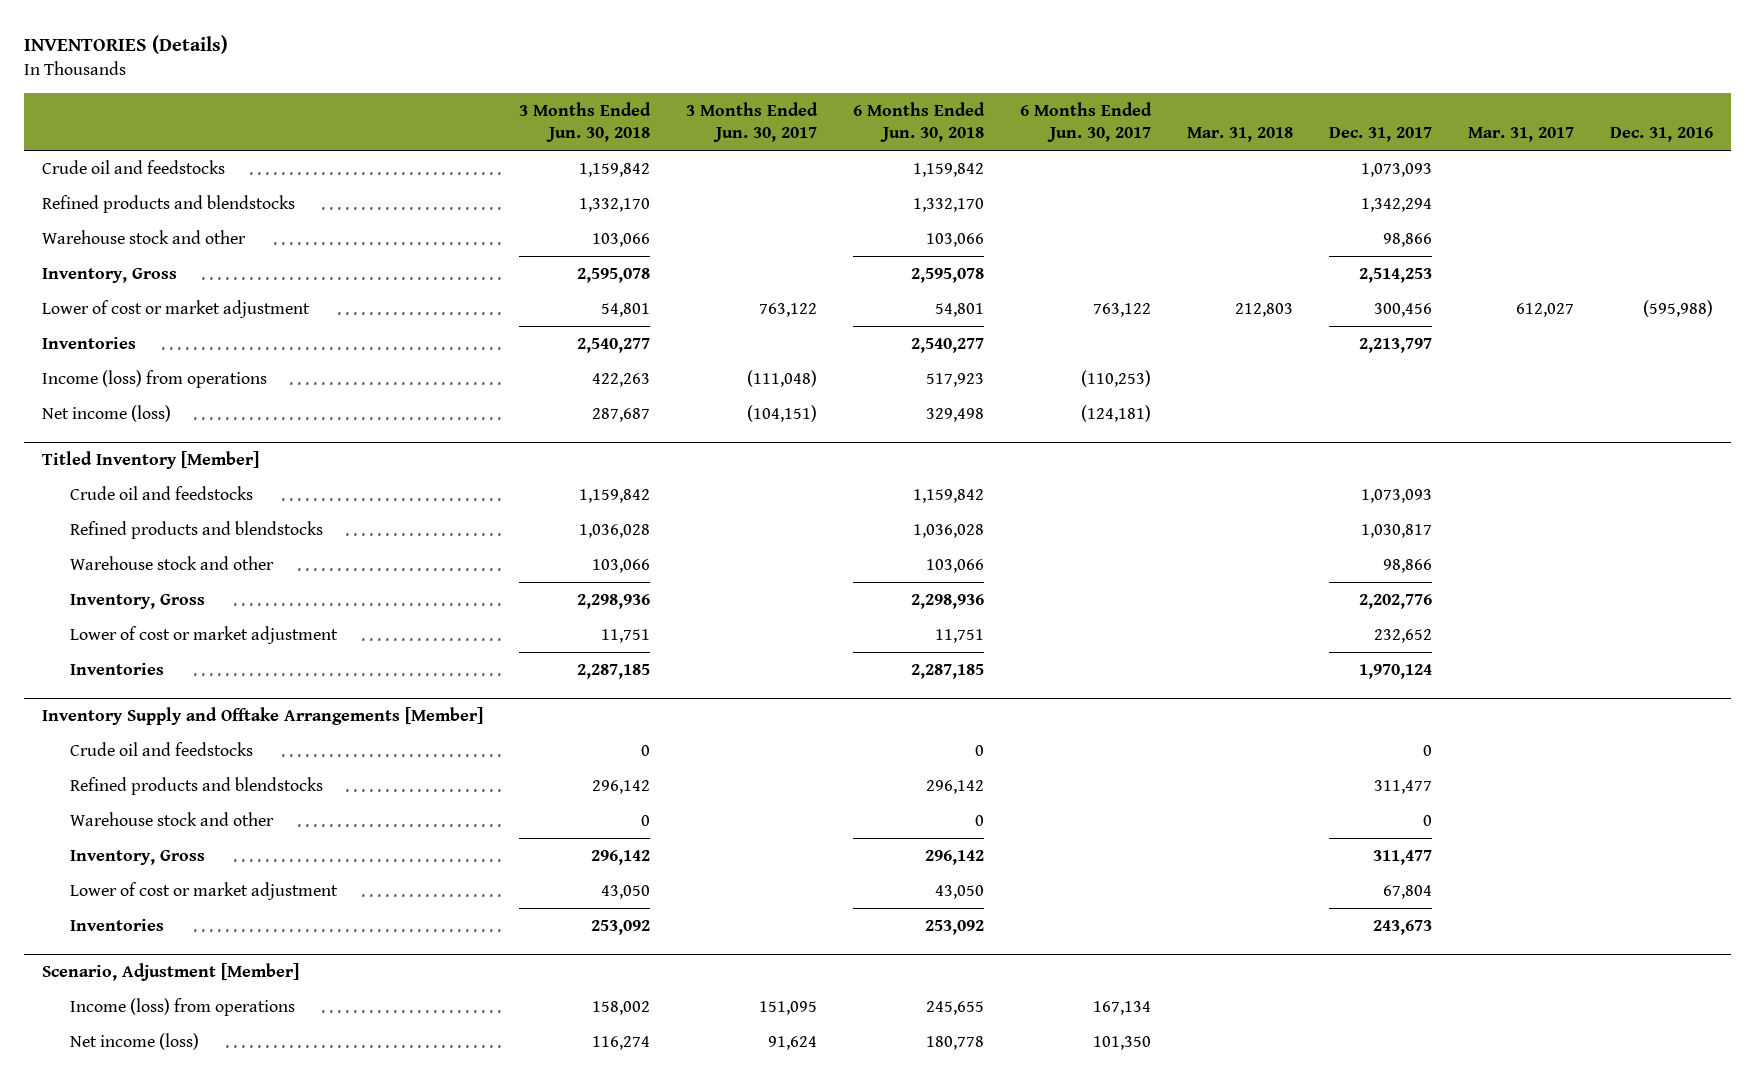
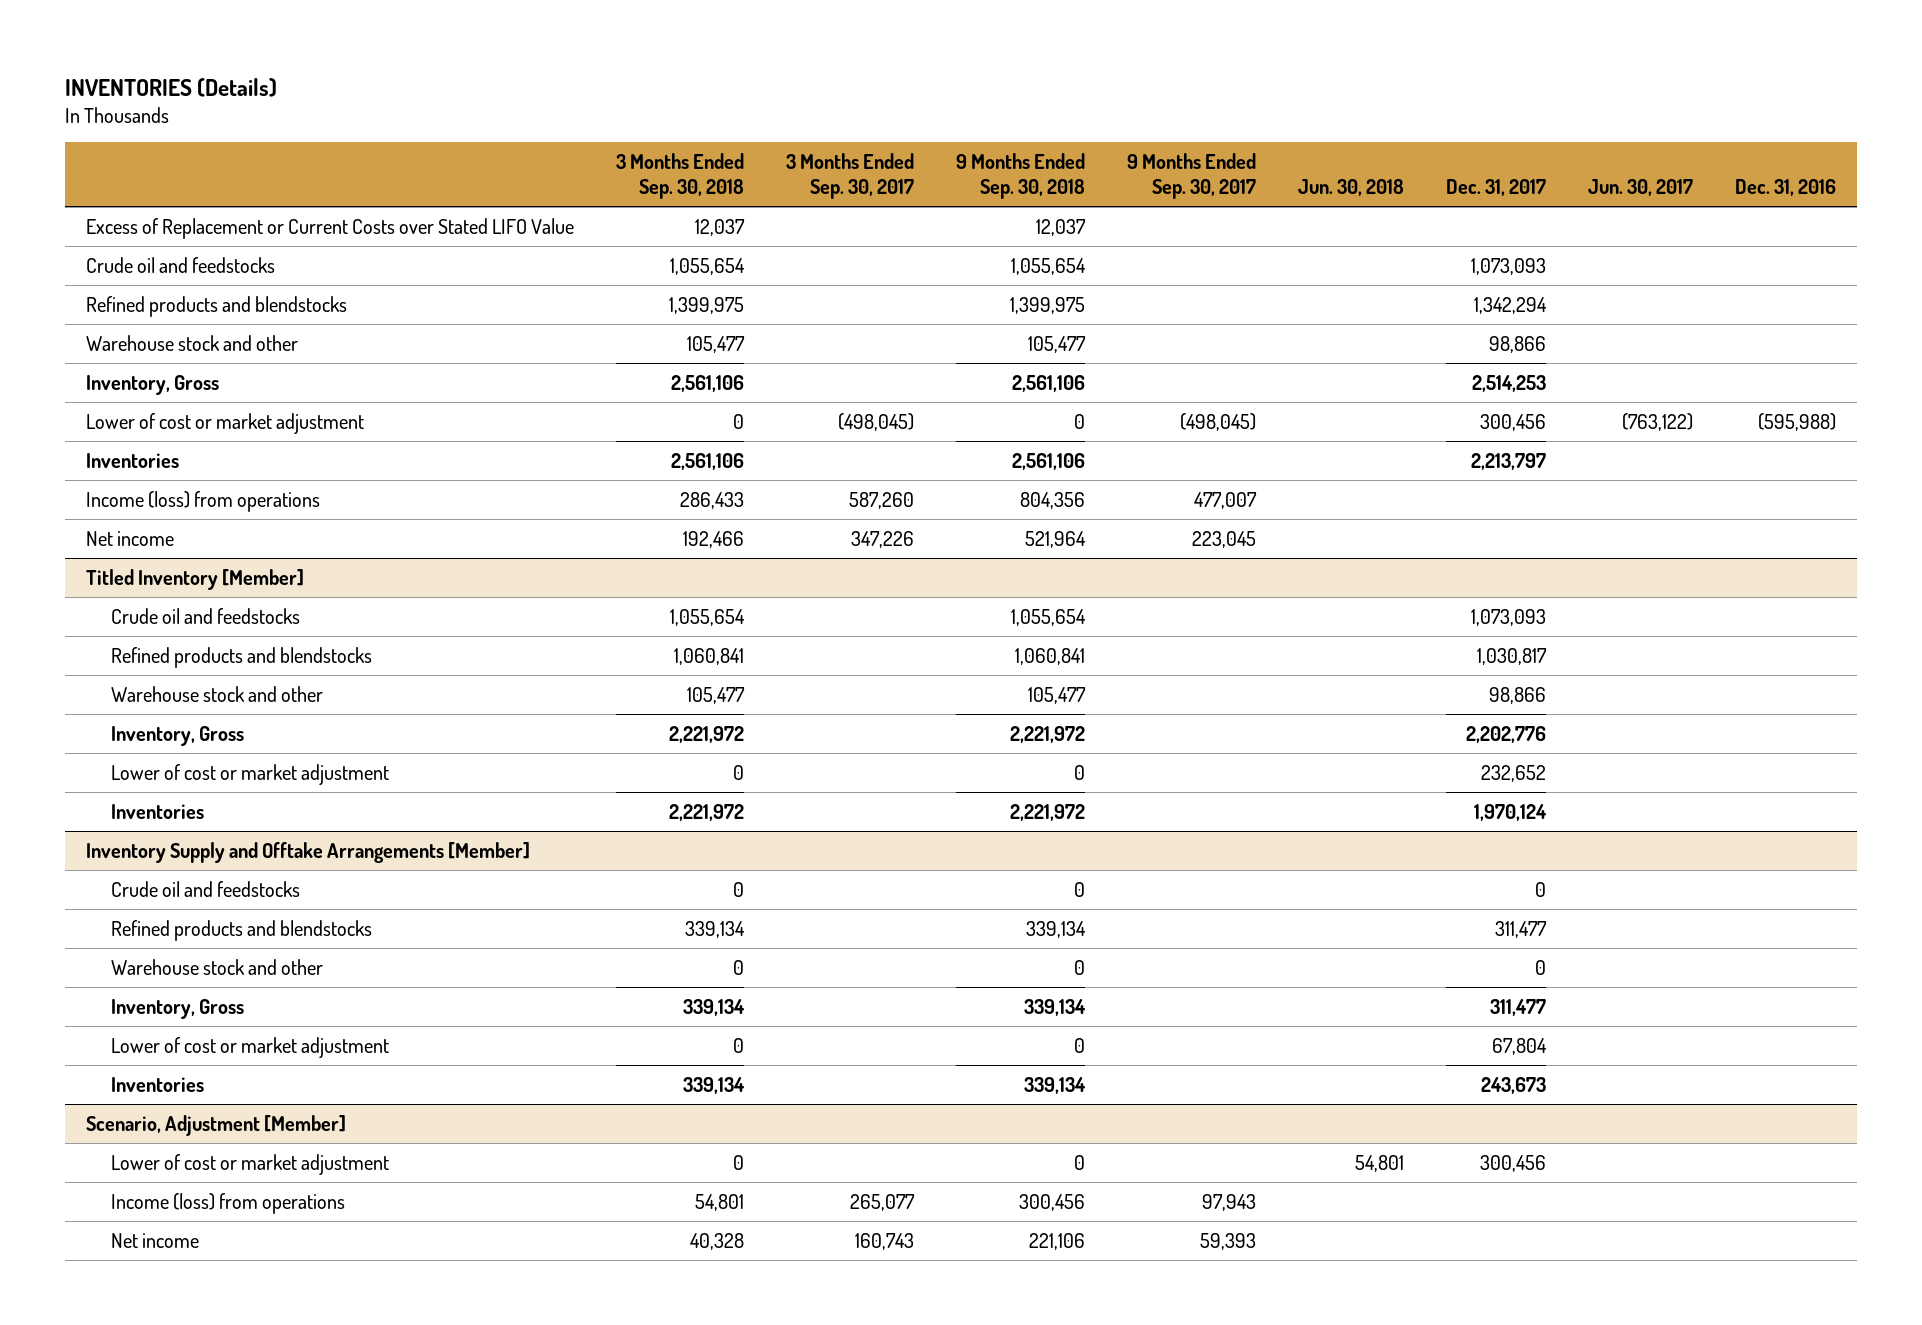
- | 3 Months Ended Jun. 30, 2018 | 3 Months Ended Jun. 30, 2017 | 6 Months Ended Jun. 30, 2018 | 6 Months Ended Jun. 30, 2017 | Mar. 31, 2018 | Dec. 31, 2017 | Mar. 31, 2017 | Dec. 31, 2016
+ | 3 Months Ended Sep. 30, 2018 | 3 Months Ended Sep. 30, 2017 | 9 Months Ended Sep. 30, 2018 | 9 Months Ended Sep. 30, 2017 | Jun. 30, 2018 | Dec. 31, 2017 | Jun. 30, 2017 | Dec. 31, 2016
+ Excess of Replacement or Current Costs over Stated LIFO Value | 12,037 | | 12,037 | | | | |
- Net income (loss) | 287,687 | (104,151) | 329,498 | (124,181) | | | |
+ Net income | 192,466 | 347,226 | 521,964 | 223,045 | | | |
@ Scenario, Adjustment [Member]
+ Lower of cost or market adjustment | 0 | | 0 | | 54,801 | 300,456 | |
- Net income (loss) | 116,274 | 91,624 | 180,778 | 101,350 | | | |
+ Net income | 40,328 | 160,743 | 221,106 | 59,393 | | | |

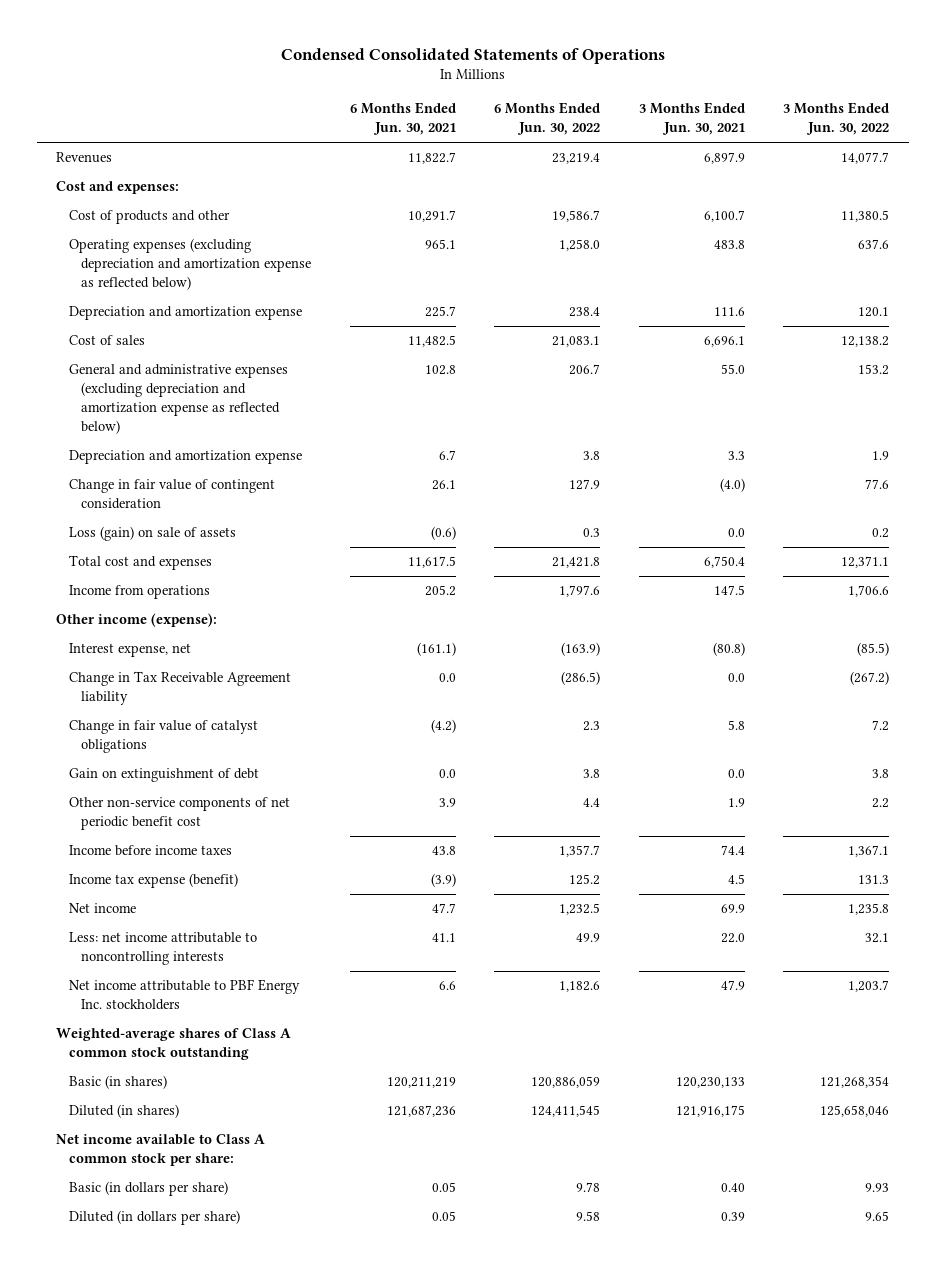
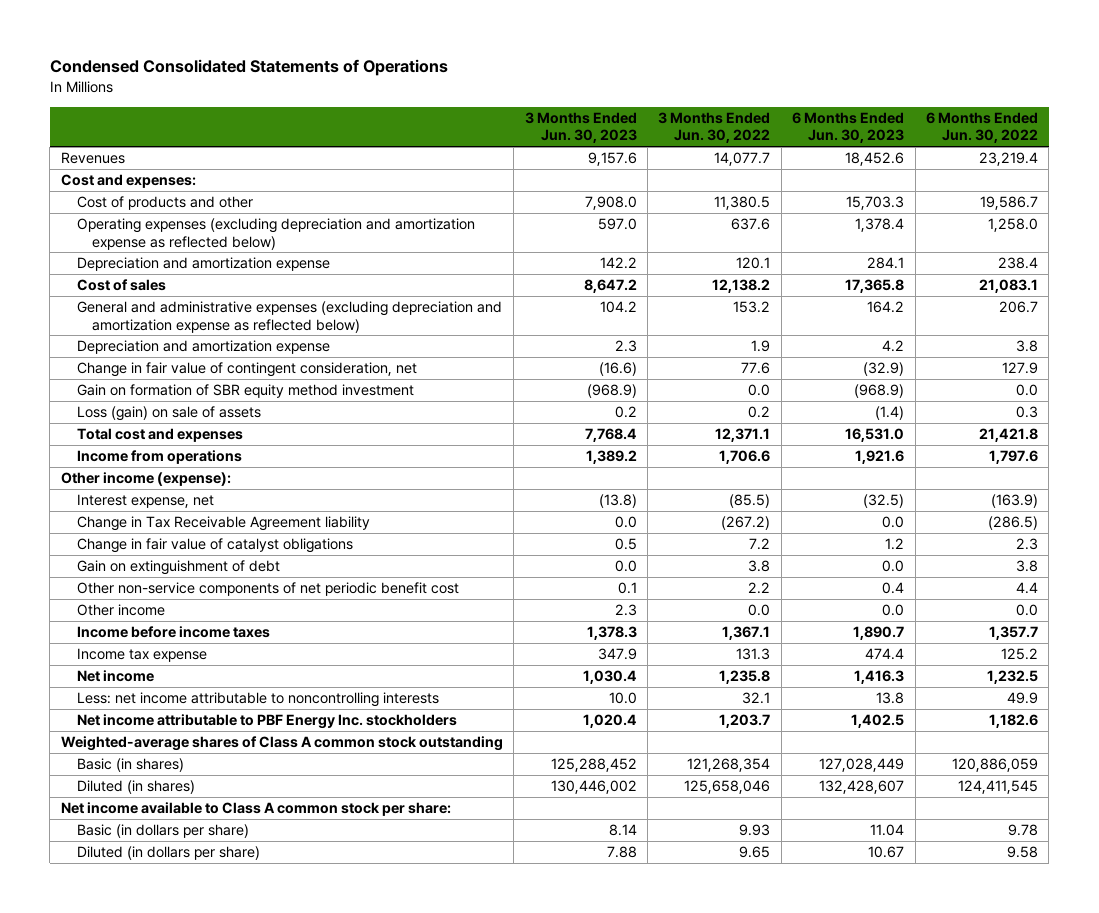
- | 6 Months Ended Jun. 30, 2021 | 6 Months Ended Jun. 30, 2022 | 3 Months Ended Jun. 30, 2021 | 3 Months Ended Jun. 30, 2022
+ | 3 Months Ended Jun. 30, 2023 | 3 Months Ended Jun. 30, 2022 | 6 Months Ended Jun. 30, 2023 | 6 Months Ended Jun. 30, 2022
- Change in fair value of contingent consideration | 26.1 | 127.9 | (4.0) | 77.6
+ Change in fair value of contingent consideration, net | (16.6) | 77.6 | (32.9) | 127.9
+ Gain on formation of SBR equity method investment | (968.9) | 0.0 | (968.9) | 0.0
+ Other income | 2.3 | 0.0 | 0.0 | 0.0
- Income tax expense (benefit) | (3.9) | 125.2 | 4.5 | 131.3
+ Income tax expense | 347.9 | 131.3 | 474.4 | 125.2

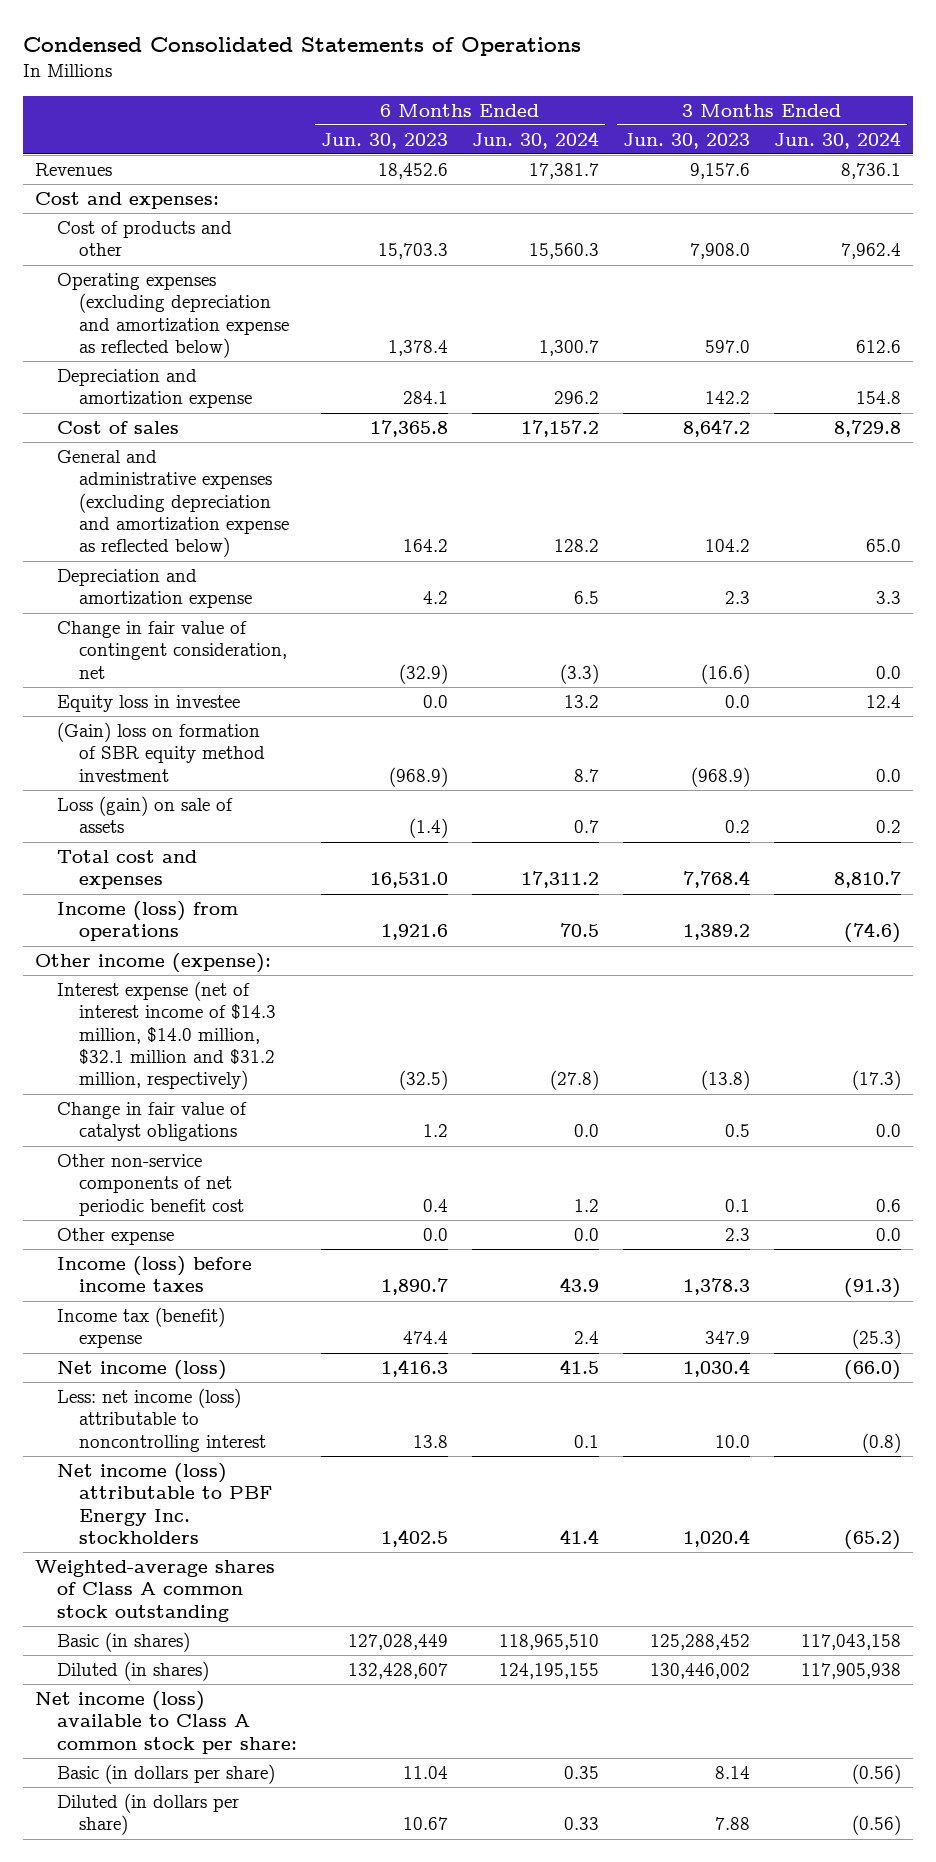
- | 3 Months Ended Jun. 30, 2023 | 3 Months Ended Jun. 30, 2022 | 6 Months Ended Jun. 30, 2023 | 6 Months Ended Jun. 30, 2022
+ | 6 Months Ended Jun. 30, 2023 | 6 Months Ended Jun. 30, 2024 | 3 Months Ended Jun. 30, 2023 | 3 Months Ended Jun. 30, 2024
- Gain on formation of SBR equity method investment | (968.9) | 0.0 | (968.9) | 0.0
+ Equity loss in investee | 0.0 | 13.2 | 0.0 | 12.4
+ (Gain) loss on formation of SBR equity method investment | (968.9) | 8.7 | (968.9) | 0.0
- Income from operations | 1,389.2 | 1,706.6 | 1,921.6 | 1,797.6
+ Income (loss) from operations | 1,921.6 | 70.5 | 1,389.2 | (74.6)
- Interest expense, net | (13.8) | (85.5) | (32.5) | (163.9)
- Change in Tax Receivable Agreement liability | 0.0 | (267.2) | 0.0 | (286.5)
+ Interest expense (net of interest income of $14.3 million, $14.0 million, $32.1 million and $31.2 million, respectively) | (32.5) | (27.8) | (13.8) | (17.3)
- Gain on extinguishment of debt | 0.0 | 3.8 | 0.0 | 3.8
- Other income | 2.3 | 0.0 | 0.0 | 0.0
- Income before income taxes | 1,378.3 | 1,367.1 | 1,890.7 | 1,357.7
- Income tax expense | 347.9 | 131.3 | 474.4 | 125.2
- Net income | 1,030.4 | 1,235.8 | 1,416.3 | 1,232.5
- Less: net income attributable to noncontrolling interests | 10.0 | 32.1 | 13.8 | 49.9
- Net income attributable to PBF Energy Inc. stockholders | 1,020.4 | 1,203.7 | 1,402.5 | 1,182.6
+ Other expense | 0.0 | 0.0 | 2.3 | 0.0
+ Income (loss) before income taxes | 1,890.7 | 43.9 | 1,378.3 | (91.3)
+ Income tax (benefit) expense | 474.4 | 2.4 | 347.9 | (25.3)
+ Net income (loss) | 1,416.3 | 41.5 | 1,030.4 | (66.0)
+ Less: net income (loss) attributable to noncontrolling interest | 13.8 | 0.1 | 10.0 | (0.8)
+ Net income (loss) attributable to PBF Energy Inc. stockholders | 1,402.5 | 41.4 | 1,020.4 | (65.2)
- Net income available to Class A common stock per share:
+ Net income (loss) available to Class A common stock per share:

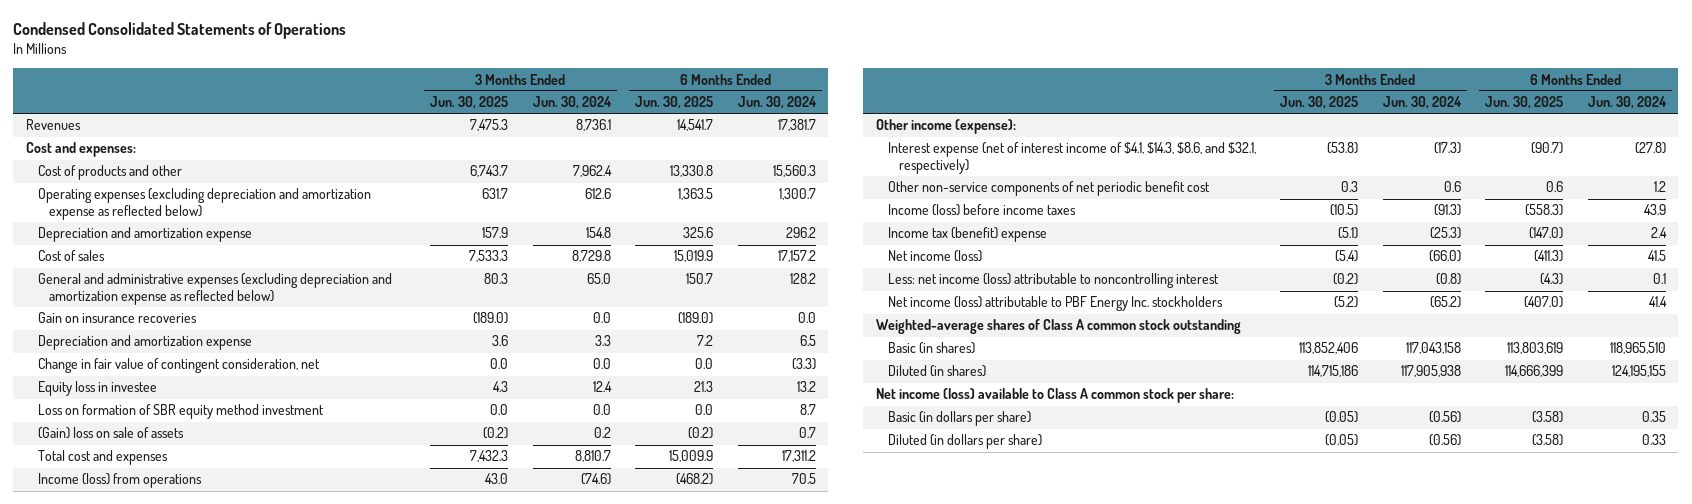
- | 6 Months Ended Jun. 30, 2023 | 6 Months Ended Jun. 30, 2024 | 3 Months Ended Jun. 30, 2023 | 3 Months Ended Jun. 30, 2024
+ | 3 Months Ended Jun. 30, 2025 | 3 Months Ended Jun. 30, 2024 | 6 Months Ended Jun. 30, 2025 | 6 Months Ended Jun. 30, 2024
+ Gain on insurance recoveries | (189.0) | 0.0 | (189.0) | 0.0
- (Gain) loss on formation of SBR equity method investment | (968.9) | 8.7 | (968.9) | 0.0
- Loss (gain) on sale of assets | (1.4) | 0.7 | 0.2 | 0.2
+ Loss on formation of SBR equity method investment | 0.0 | 0.0 | 0.0 | 8.7
+ (Gain) loss on sale of assets | (0.2) | 0.2 | (0.2) | 0.7
- Interest expense (net of interest income of $14.3 million, $14.0 million, $32.1 million and $31.2 million, respectively) | (32.5) | (27.8) | (13.8) | (17.3)
- Change in fair value of catalyst obligations | 1.2 | 0.0 | 0.5 | 0.0
+ Interest expense (net of interest income of $4.1, $14.3, $8.6, and $32.1, respectively) | (53.8) | (17.3) | (90.7) | (27.8)
- Other expense | 0.0 | 0.0 | 2.3 | 0.0

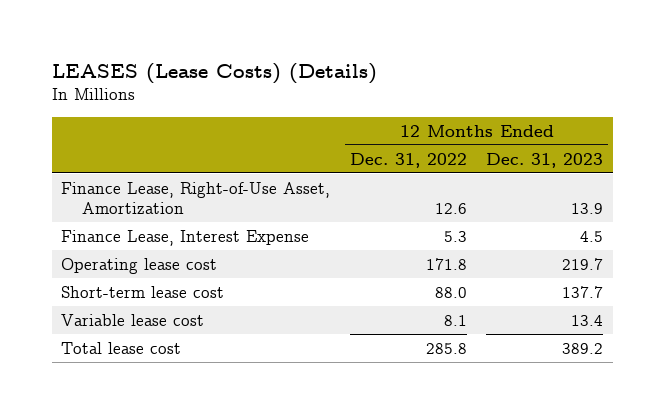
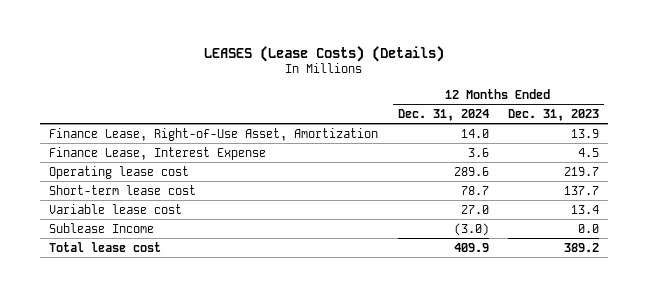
- | 12 Months Ended Dec. 31, 2022 | 12 Months Ended Dec. 31, 2023
+ | 12 Months Ended Dec. 31, 2024 | 12 Months Ended Dec. 31, 2023
+ Sublease Income | (3.0) | 0.0

